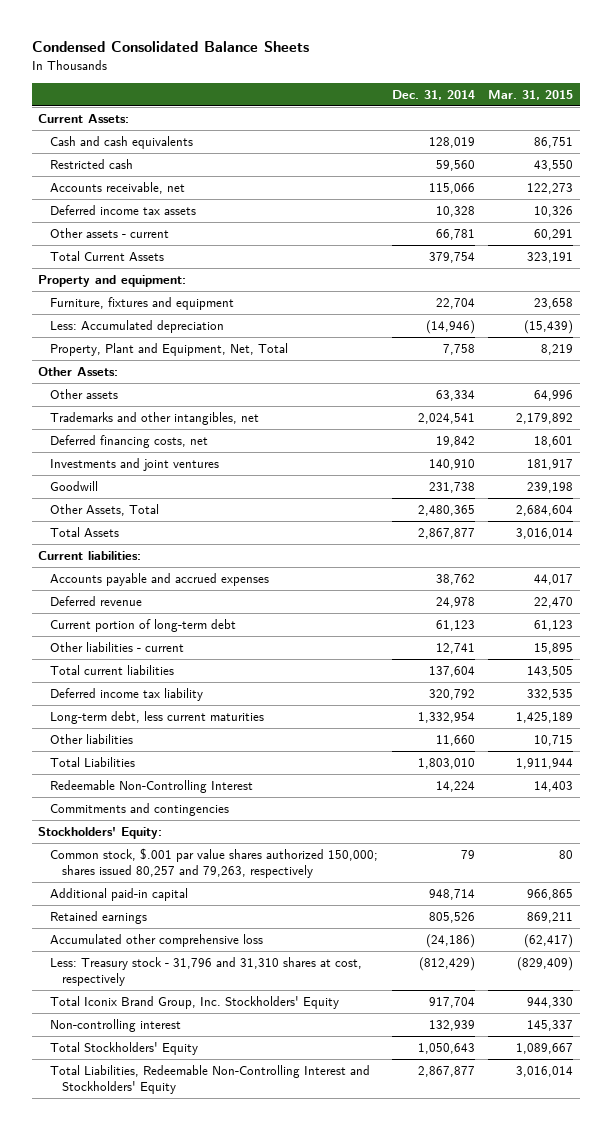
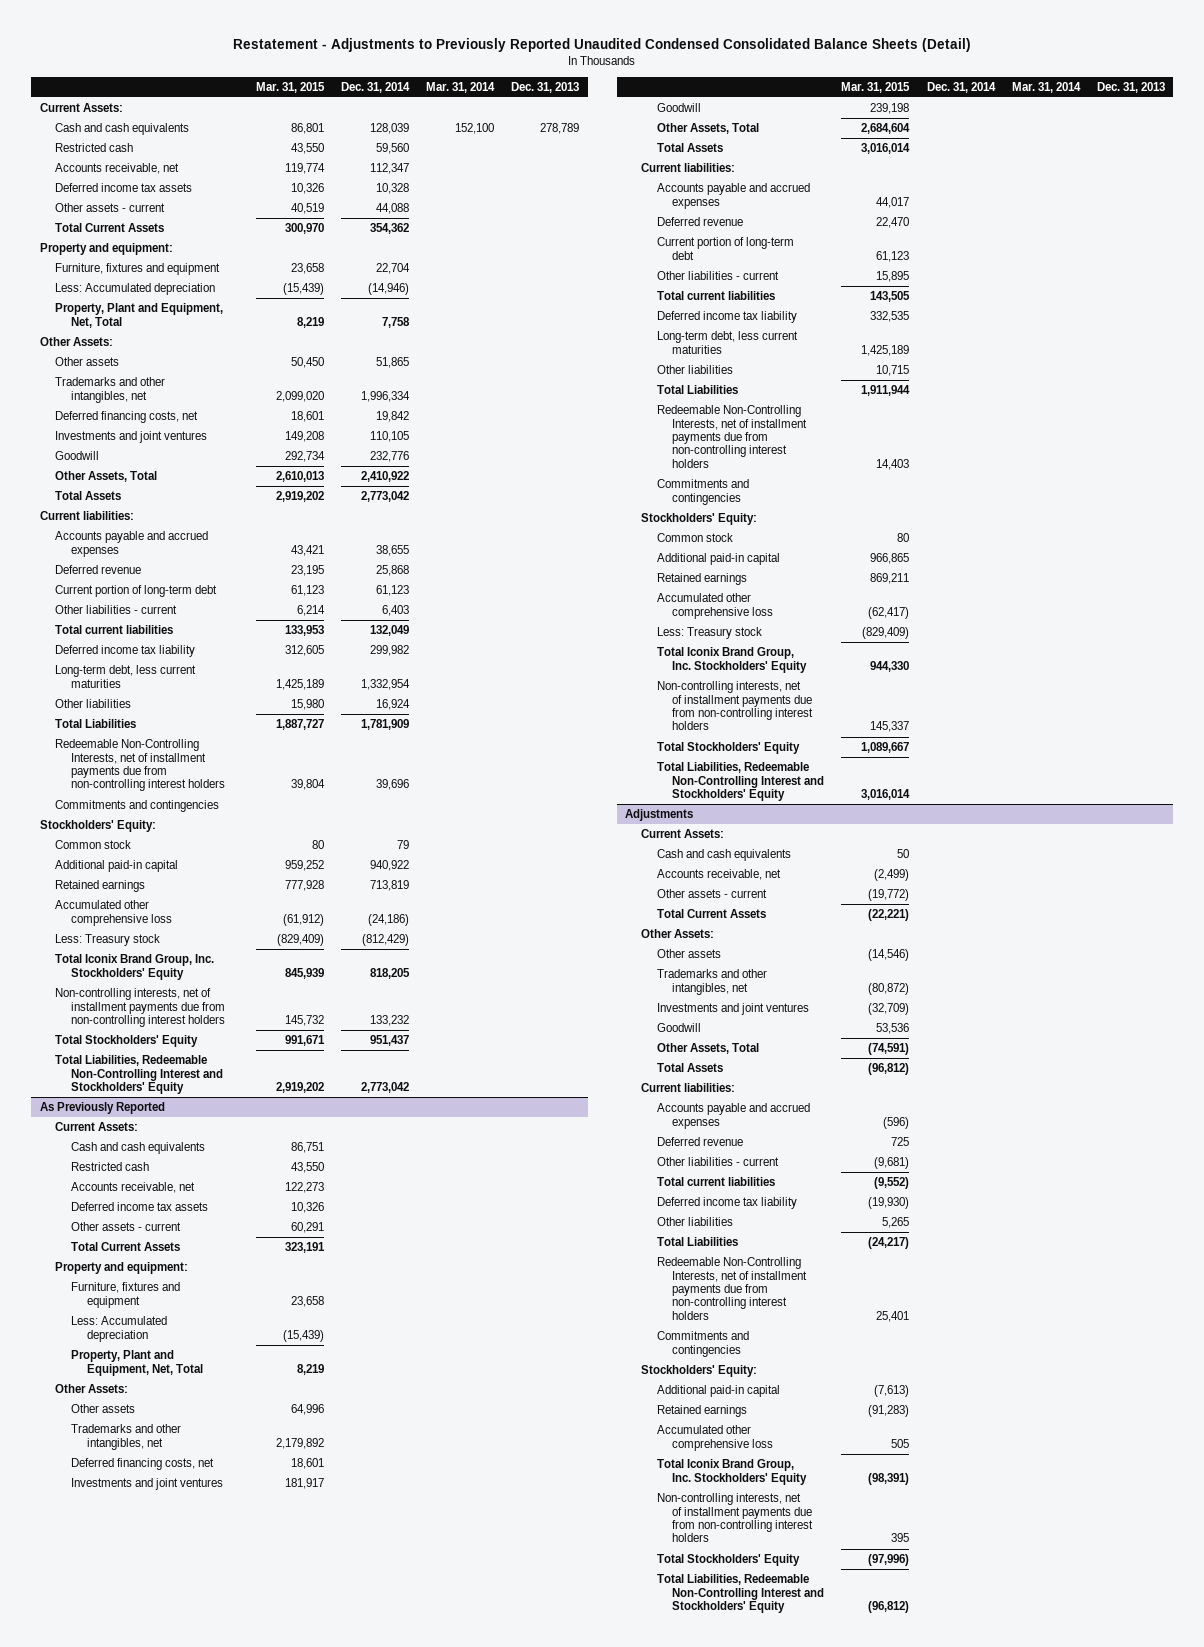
- Condensed Consolidated Balance Sheets
+ Restatement - Adjustments to Previously Reported Unaudited Condensed Consolidated Balance Sheets (Detail)
- | Dec. 31, 2014 | Mar. 31, 2015
+ | Mar. 31, 2015 | Dec. 31, 2014 | Mar. 31, 2014 | Dec. 31, 2013
- Cash and cash equivalents | 128,019 | 86,751
+ Cash and cash equivalents | 86,801 | 128,039 | 152,100 | 278,789
- Accounts receivable, net | 115,066 | 122,273
+ Accounts receivable, net | 119,774 | 112,347 | |
- Other assets - current | 66,781 | 60,291
- Total Current Assets | 379,754 | 323,191
+ Other assets - current | 40,519 | 44,088 | |
+ Total Current Assets | 300,970 | 354,362 | |
- Other assets | 63,334 | 64,996
- Trademarks and other intangibles, net | 2,024,541 | 2,179,892
+ Other assets | 50,450 | 51,865 | |
+ Trademarks and other intangibles, net | 2,099,020 | 1,996,334 | |
- Investments and joint ventures | 140,910 | 181,917
- Goodwill | 231,738 | 239,198
- Other Assets, Total | 2,480,365 | 2,684,604
- Total Assets | 2,867,877 | 3,016,014
+ Investments and joint ventures | 149,208 | 110,105 | |
+ Goodwill | 292,734 | 232,776 | |
+ Other Assets, Total | 2,610,013 | 2,410,922 | |
+ Total Assets | 2,919,202 | 2,773,042 | |
- Accounts payable and accrued expenses | 38,762 | 44,017
- Deferred revenue | 24,978 | 22,470
+ Accounts payable and accrued expenses | 43,421 | 38,655 | |
+ Deferred revenue | 23,195 | 25,868 | |
- Other liabilities - current | 12,741 | 15,895
- Total current liabilities | 137,604 | 143,505
- Deferred income tax liability | 320,792 | 332,535
+ Other liabilities - current | 6,214 | 6,403 | |
+ Total current liabilities | 133,953 | 132,049 | |
+ Deferred income tax liability | 312,605 | 299,982 | |
- Other liabilities | 11,660 | 10,715
- Total Liabilities | 1,803,010 | 1,911,944
- Redeemable Non-Controlling Interest | 14,224 | 14,403
+ Other liabilities | 15,980 | 16,924 | |
+ Total Liabilities | 1,887,727 | 1,781,909 | |
+ Redeemable Non-Controlling Interests, net of installment payments due from non-controlling interest holders | 39,804 | 39,696 | |
- Common stock, $.001 par value shares authorized 150,000; shares issued 80,257 and 79,263, respectively | 79 | 80
- Additional paid-in capital | 948,714 | 966,865
- Retained earnings | 805,526 | 869,211
- Accumulated other comprehensive loss | (24,186) | (62,417)
- Less: Treasury stock - 31,796 and 31,310 shares at cost, respectively | (812,429) | (829,409)
- Total Iconix Brand Group, Inc. Stockholders' Equity | 917,704 | 944,330
- Non-controlling interest | 132,939 | 145,337
- Total Stockholders' Equity | 1,050,643 | 1,089,667
- Total Liabilities, Redeemable Non-Controlling Interest and Stockholders' Equity | 2,867,877 | 3,016,014
+ Common stock | 80 | 79 | |
+ Additional paid-in capital | 959,252 | 940,922 | |
+ Retained earnings | 777,928 | 713,819 | |
+ Accumulated other comprehensive loss | (61,912) | (24,186) | |
+ Less: Treasury stock | (829,409) | (812,429) | |
+ Total Iconix Brand Group, Inc. Stockholders' Equity | 845,939 | 818,205 | |
+ Non-controlling interests, net of installment payments due from non-controlling interest holders | 145,732 | 133,232 | |
+ Total Stockholders' Equity | 991,671 | 951,437 | |
+ Total Liabilities, Redeemable Non-Controlling Interest and Stockholders' Equity | 2,919,202 | 2,773,042 | |
+ As Previously Reported
+ Current Assets:
+ Cash and cash equivalents | 86,751 | | |
+ Restricted cash | 43,550 | | |
+ Accounts receivable, net | 122,273 | | |
+ Deferred income tax assets | 10,326 | | |
+ Other assets - current | 60,291 | | |
+ Total Current Assets | 323,191 | | |
+ Property and equipment:
+ Furniture, fixtures and equipment | 23,658 | | |
+ Less: Accumulated depreciation | (15,439) | | |
+ Property, Plant and Equipment, Net, Total | 8,219 | | |
+ Other Assets:
+ Other assets | 64,996 | | |
+ Trademarks and other intangibles, net | 2,179,892 | | |
+ Deferred financing costs, net | 18,601 | | |
+ Investments and joint ventures | 181,917 | | |
+ Goodwill | 239,198 | | |
+ Other Assets, Total | 2,684,604 | | |
+ Total Assets | 3,016,014 | | |
+ Current liabilities:
+ Accounts payable and accrued expenses | 44,017 | | |
+ Deferred revenue | 22,470 | | |
+ Current portion of long-term debt | 61,123 | | |
+ Other liabilities - current | 15,895 | | |
+ Total current liabilities | 143,505 | | |
+ Deferred income tax liability | 332,535 | | |
+ Long-term debt, less current maturities | 1,425,189 | | |
+ Other liabilities | 10,715 | | |
+ Total Liabilities | 1,911,944 | | |
+ Redeemable Non-Controlling Interests, net of installment payments due from non-controlling interest holders | 14,403 | | |
+ Commitments and contingencies
+ Stockholders' Equity:
+ Common stock | 80 | | |
+ Additional paid-in capital | 966,865 | | |
+ Retained earnings | 869,211 | | |
+ Accumulated other comprehensive loss | (62,417) | | |
+ Less: Treasury stock | (829,409) | | |
+ Total Iconix Brand Group, Inc. Stockholders' Equity | 944,330 | | |
+ Non-controlling interests, net of installment payments due from non-controlling interest holders | 145,337 | | |
+ Total Stockholders' Equity | 1,089,667 | | |
+ Total Liabilities, Redeemable Non-Controlling Interest and Stockholders' Equity | 3,016,014 | | |
+ Adjustments
+ Current Assets:
+ Cash and cash equivalents | 50 | | |
+ Accounts receivable, net | (2,499) | | |
+ Other assets - current | (19,772) | | |
+ Total Current Assets | (22,221) | | |
+ Other Assets:
+ Other assets | (14,546) | | |
+ Trademarks and other intangibles, net | (80,872) | | |
+ Investments and joint ventures | (32,709) | | |
+ Goodwill | 53,536 | | |
+ Other Assets, Total | (74,591) | | |
+ Total Assets | (96,812) | | |
+ Current liabilities:
+ Accounts payable and accrued expenses | (596) | | |
+ Deferred revenue | 725 | | |
+ Other liabilities - current | (9,681) | | |
+ Total current liabilities | (9,552) | | |
+ Deferred income tax liability | (19,930) | | |
+ Other liabilities | 5,265 | | |
+ Total Liabilities | (24,217) | | |
+ Redeemable Non-Controlling Interests, net of installment payments due from non-controlling interest holders | 25,401 | | |
+ Commitments and contingencies
+ Stockholders' Equity:
+ Additional paid-in capital | (7,613) | | |
+ Retained earnings | (91,283) | | |
+ Accumulated other comprehensive loss | 505 | | |
+ Total Iconix Brand Group, Inc. Stockholders' Equity | (98,391) | | |
+ Non-controlling interests, net of installment payments due from non-controlling interest holders | 395 | | |
+ Total Stockholders' Equity | (97,996) | | |
+ Total Liabilities, Redeemable Non-Controlling Interest and Stockholders' Equity | (96,812) | | |

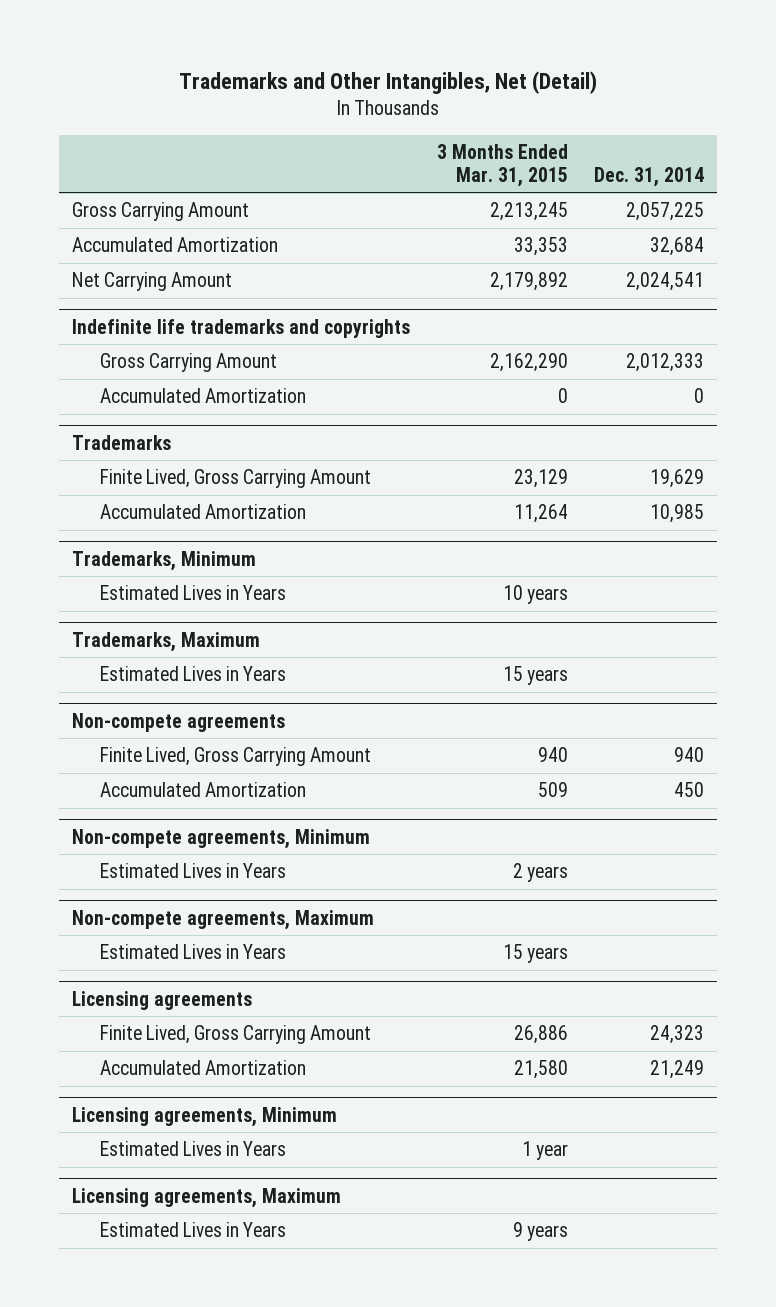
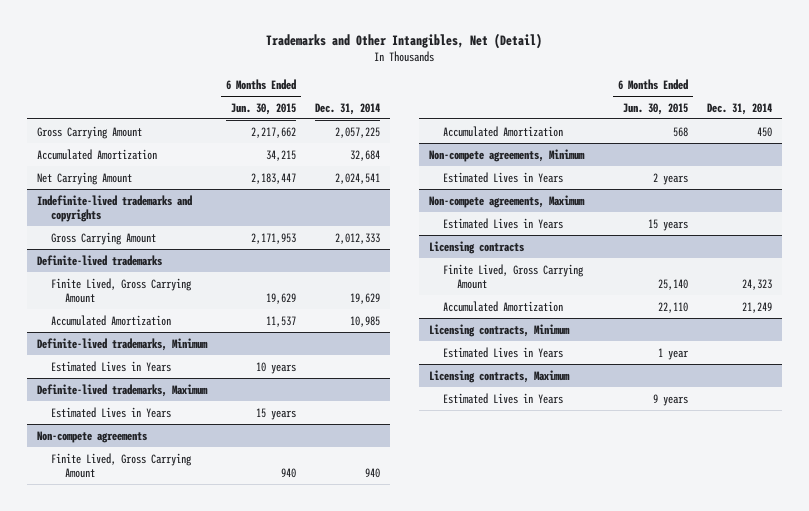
- | 3 Months Ended Mar. 31, 2015 | Dec. 31, 2014
+ | 6 Months Ended Jun. 30, 2015 | Dec. 31, 2014
- Indefinite life trademarks and copyrights
+ Indefinite-lived trademarks and copyrights
- Accumulated Amortization | 0 | 0
- Trademarks
+ Definite-lived trademarks
- Trademarks, Minimum
+ Definite-lived trademarks, Minimum
- Trademarks, Maximum
+ Definite-lived trademarks, Maximum
- Licensing agreements
+ Licensing contracts
- Licensing agreements, Minimum
+ Licensing contracts, Minimum
- Licensing agreements, Maximum
+ Licensing contracts, Maximum

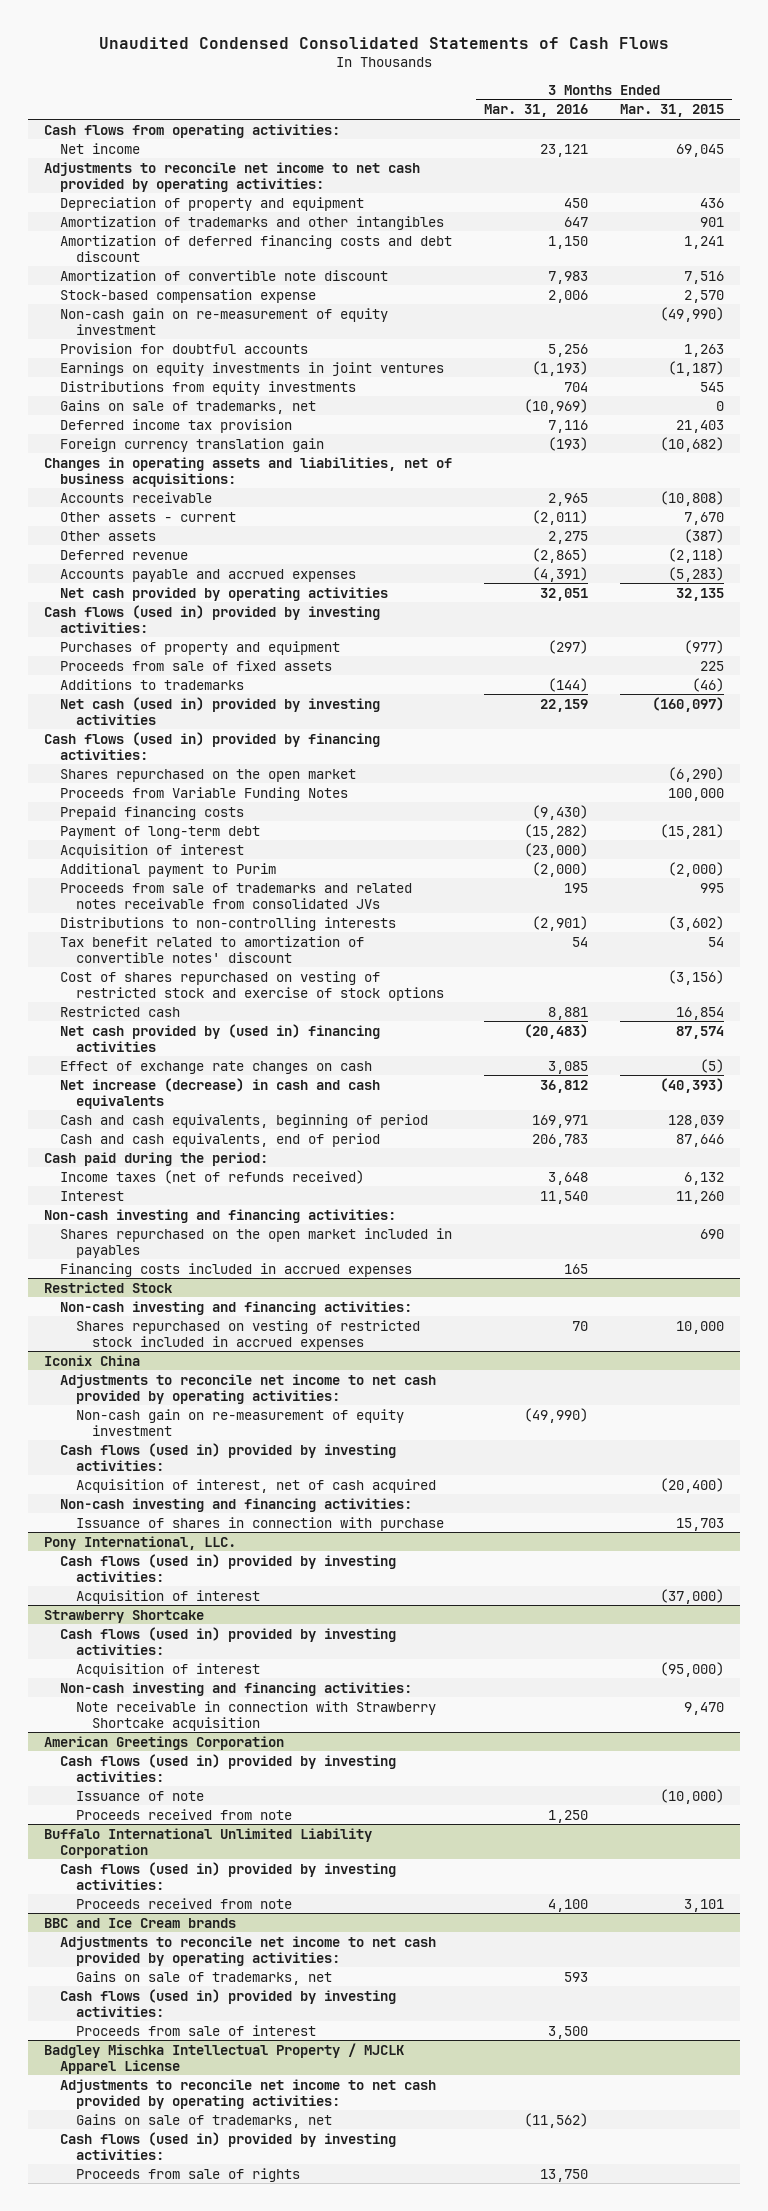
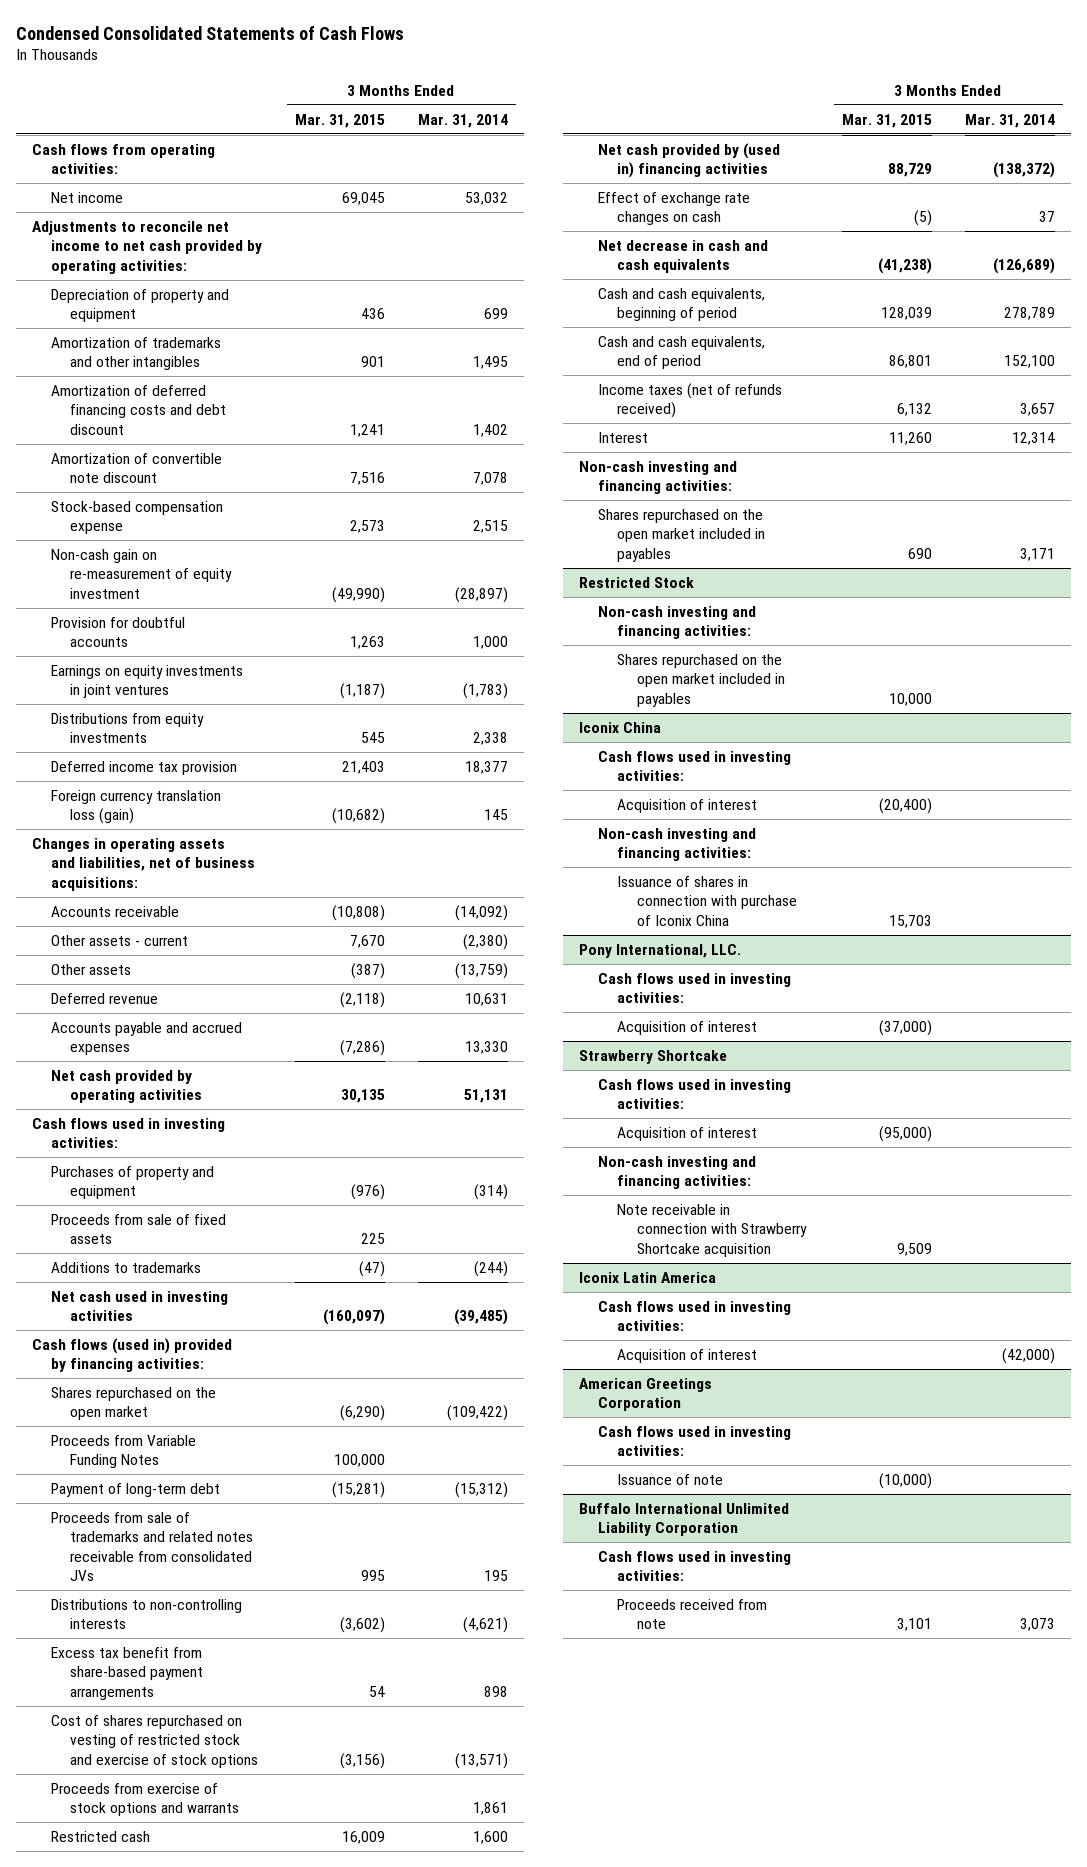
- Unaudited Condensed Consolidated Statements of Cash Flows
+ Condensed Consolidated Statements of Cash Flows
- | 3 Months Ended Mar. 31, 2016 | 3 Months Ended Mar. 31, 2015
+ | 3 Months Ended Mar. 31, 2015 | 3 Months Ended Mar. 31, 2014
- Stock-based compensation expense | 2,006 | 2,570
+ Stock-based compensation expense | 2,573 | 2,515
- Gains on sale of trademarks, net | (10,969) | 0
- Foreign currency translation gain | (193) | (10,682)
+ Foreign currency translation loss (gain) | (10,682) | 145
- Accounts payable and accrued expenses | (4,391) | (5,283)
- Net cash provided by operating activities | 32,051 | 32,135
- Cash flows (used in) provided by investing activities:
- Purchases of property and equipment | (297) | (977)
+ Accounts payable and accrued expenses | (7,286) | 13,330
+ Net cash provided by operating activities | 30,135 | 51,131
+ Cash flows used in investing activities:
+ Purchases of property and equipment | (976) | (314)
- Additions to trademarks | (144) | (46)
- Net cash (used in) provided by investing activities | 22,159 | (160,097)
+ Additions to trademarks | (47) | (244)
+ Net cash used in investing activities | (160,097) | (39,485)
- Prepaid financing costs | (9,430) |
- Acquisition of interest | (23,000) |
- Additional payment to Purim | (2,000) | (2,000)
- Tax benefit related to amortization of convertible notes' discount | 54 | 54
+ Excess tax benefit from share-based payment arrangements | 54 | 898
- Restricted cash | 8,881 | 16,854
- Net cash provided by (used in) financing activities | (20,483) | 87,574
+ Proceeds from exercise of stock options and warrants | | 1,861
+ Restricted cash | 16,009 | 1,600
+ Net cash provided by (used in) financing activities | 88,729 | (138,372)
- Net increase (decrease) in cash and cash equivalents | 36,812 | (40,393)
+ Net decrease in cash and cash equivalents | (41,238) | (126,689)
- Cash and cash equivalents, end of period | 206,783 | 87,646
- Cash paid during the period:
+ Cash and cash equivalents, end of period | 86,801 | 152,100
- Financing costs included in accrued expenses | 165 |
@ Restricted Stock
- Shares repurchased on vesting of restricted stock included in accrued expenses | 70 | 10,000
+ Shares repurchased on the open market included in payables | 10,000 |
@ Iconix China
- Adjustments to reconcile net income to net cash provided by operating activities:
- Non-cash gain on re-measurement of equity investment | (49,990) |
- Cash flows (used in) provided by investing activities:
- Acquisition of interest, net of cash acquired | | (20,400)
+ Cash flows used in investing activities:
+ Acquisition of interest | (20,400) |
- Issuance of shares in connection with purchase | | 15,703
+ Issuance of shares in connection with purchase of Iconix China | 15,703 |
@ Pony International, LLC.
- Cash flows (used in) provided by investing activities:
+ Cash flows used in investing activities:
@ Strawberry Shortcake
- Cash flows (used in) provided by investing activities:
+ Cash flows used in investing activities:
- Note receivable in connection with Strawberry Shortcake acquisition | | 9,470
+ Note receivable in connection with Strawberry Shortcake acquisition | 9,509 |
+ Iconix Latin America
+ Cash flows used in investing activities:
+ Acquisition of interest | | (42,000)
@ American Greetings Corporation
- Cash flows (used in) provided by investing activities:
+ Cash flows used in investing activities:
- Proceeds received from note | 1,250 |
@ Buffalo International Unlimited Liability Corporation
- Cash flows (used in) provided by investing activities:
+ Cash flows used in investing activities:
- BBC and Ice Cream brands
- Adjustments to reconcile net income to net cash provided by operating activities:
- Gains on sale of trademarks, net | 593 |
- Cash flows (used in) provided by investing activities:
- Proceeds from sale of interest | 3,500 |
- Badgley Mischka Intellectual Property / MJCLK Apparel License
- Adjustments to reconcile net income to net cash provided by operating activities:
- Gains on sale of trademarks, net | (11,562) |
- Cash flows (used in) provided by investing activities:
- Proceeds from sale of rights | 13,750 |

